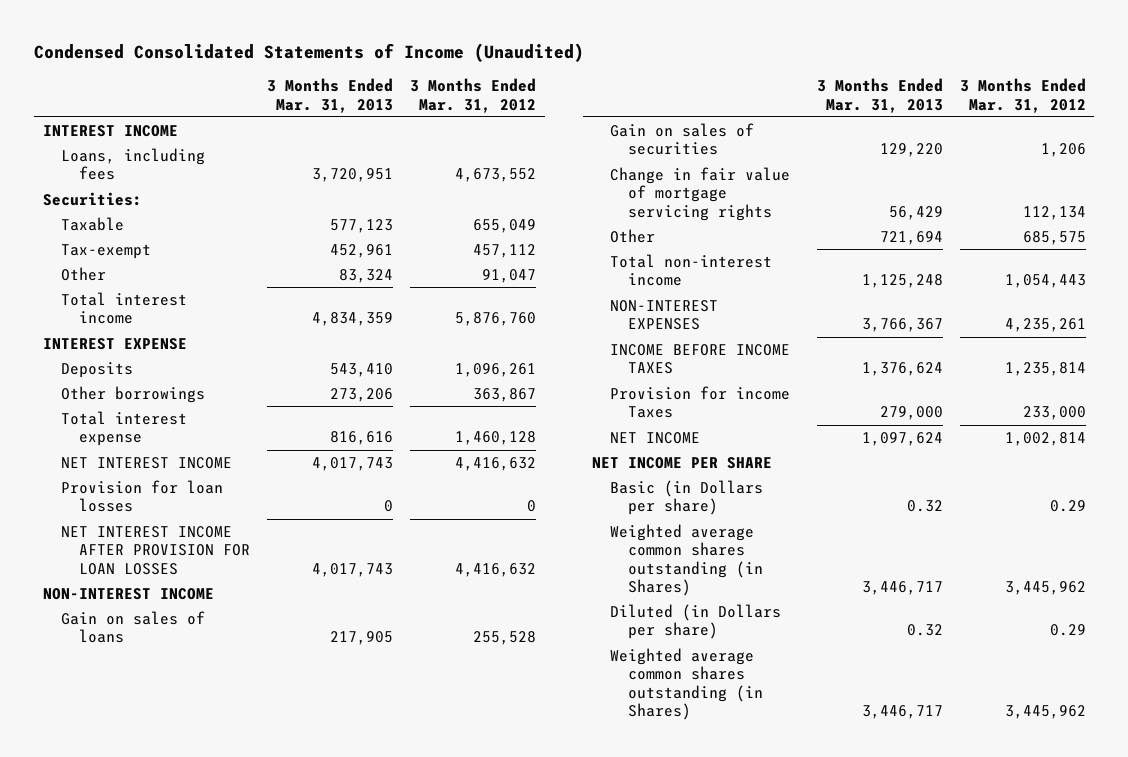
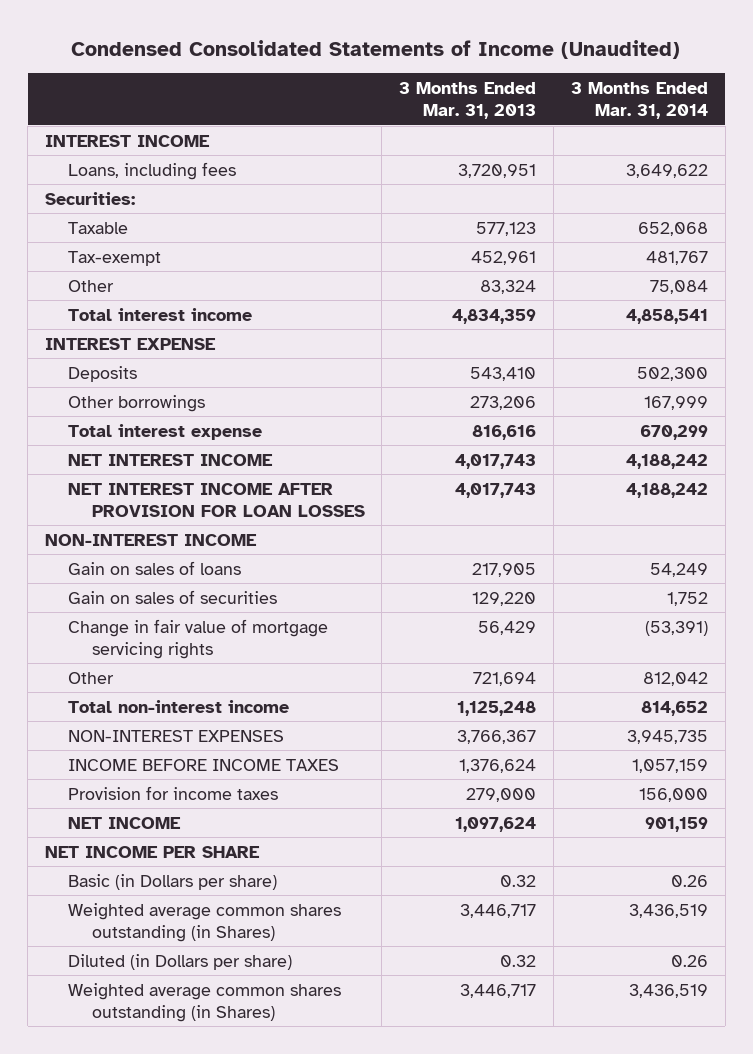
- | 3 Months Ended Mar. 31, 2013 | 3 Months Ended Mar. 31, 2012
+ | 3 Months Ended Mar. 31, 2013 | 3 Months Ended Mar. 31, 2014
- Provision for loan losses | 0 | 0
- Provision for income Taxes | 279,000 | 233,000
+ Provision for income taxes | 279,000 | 156,000

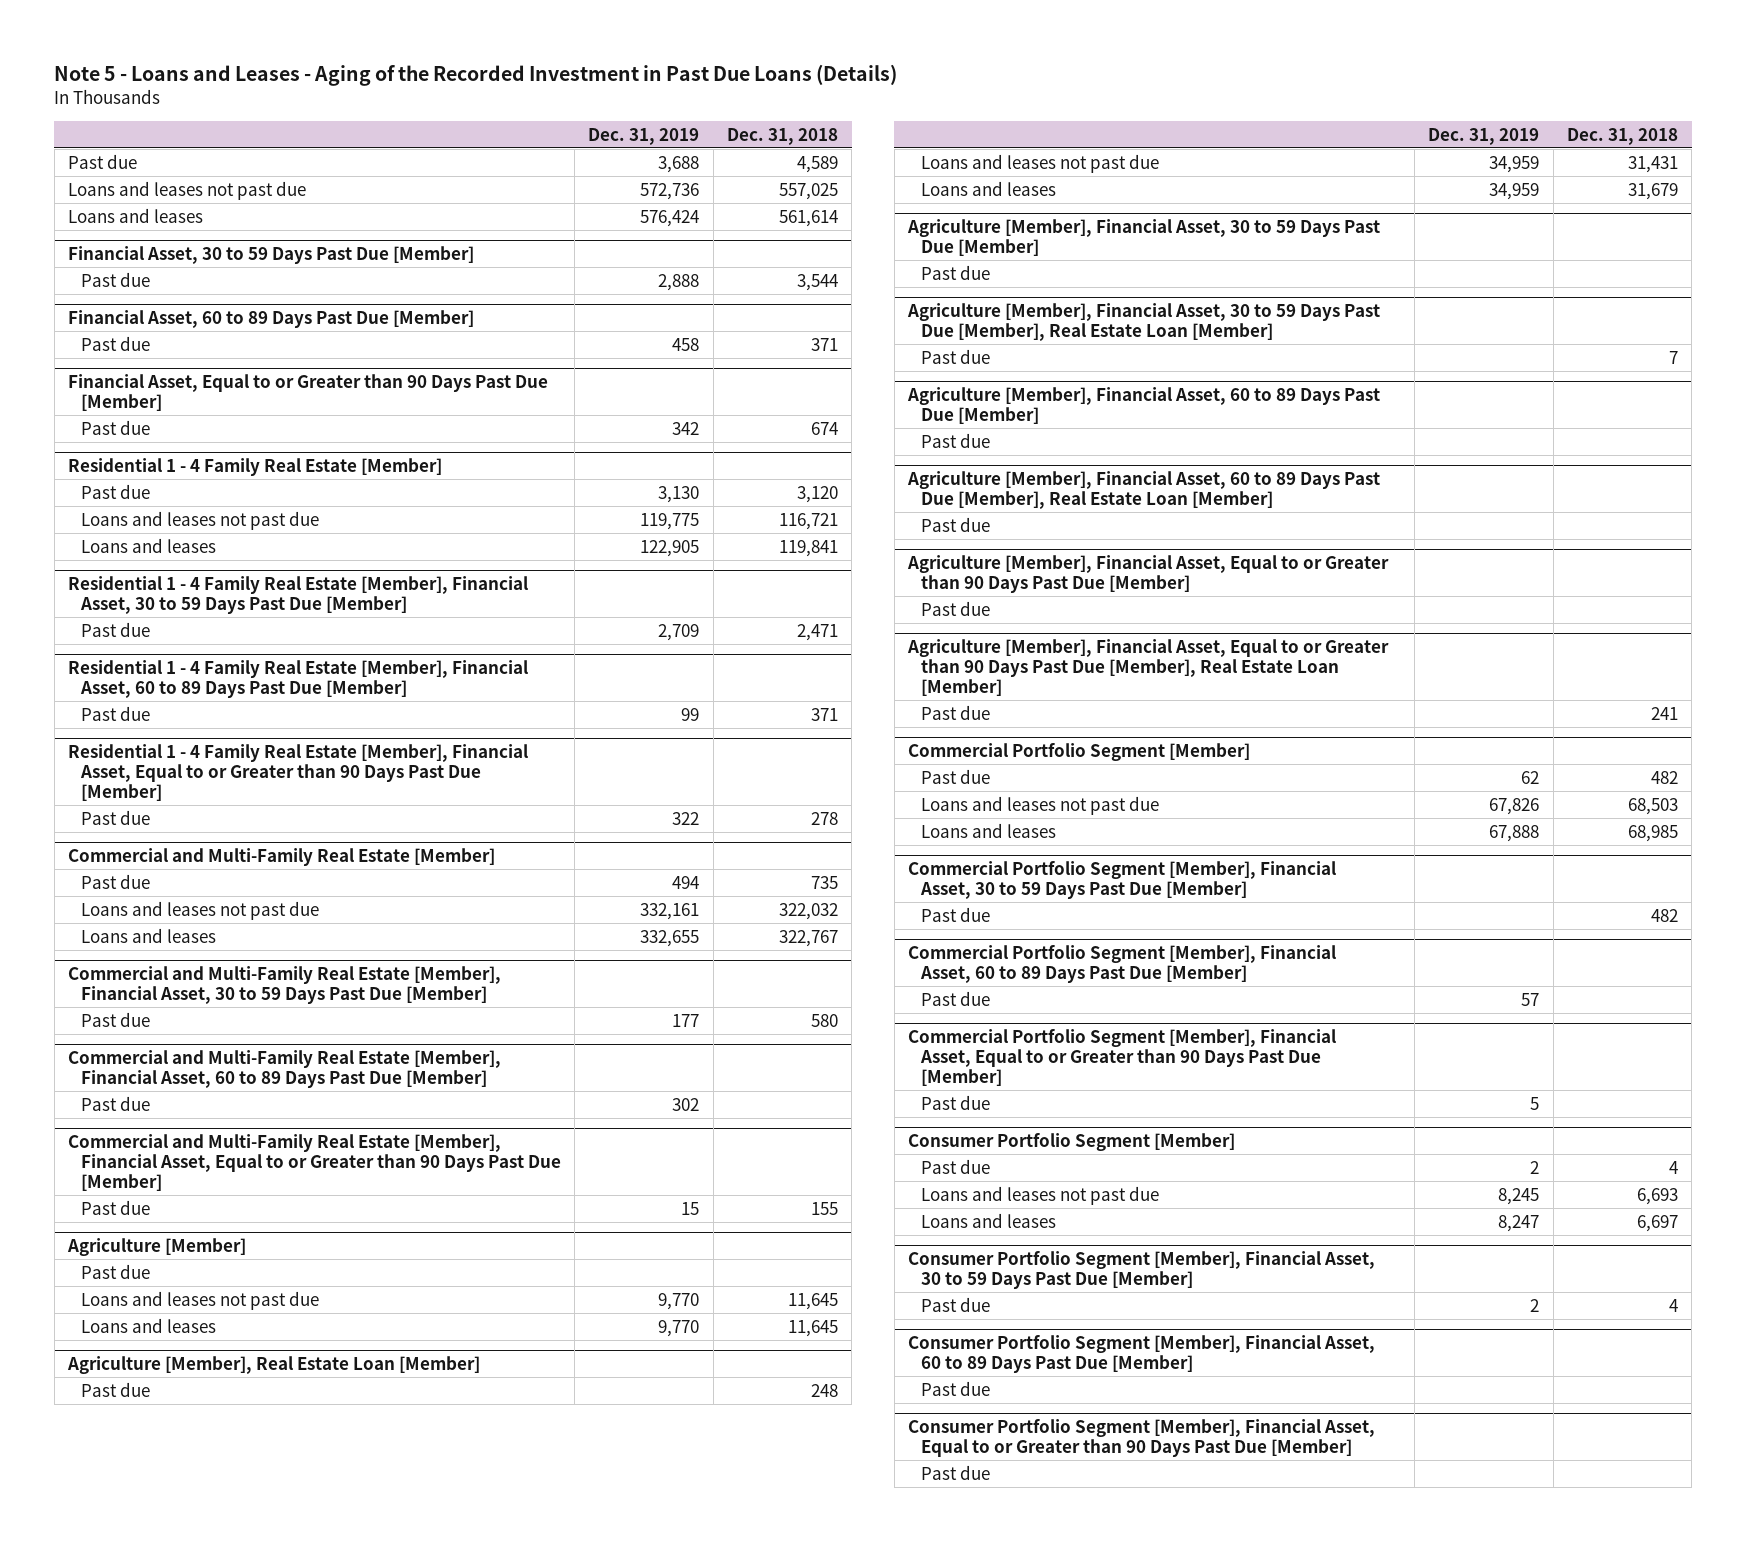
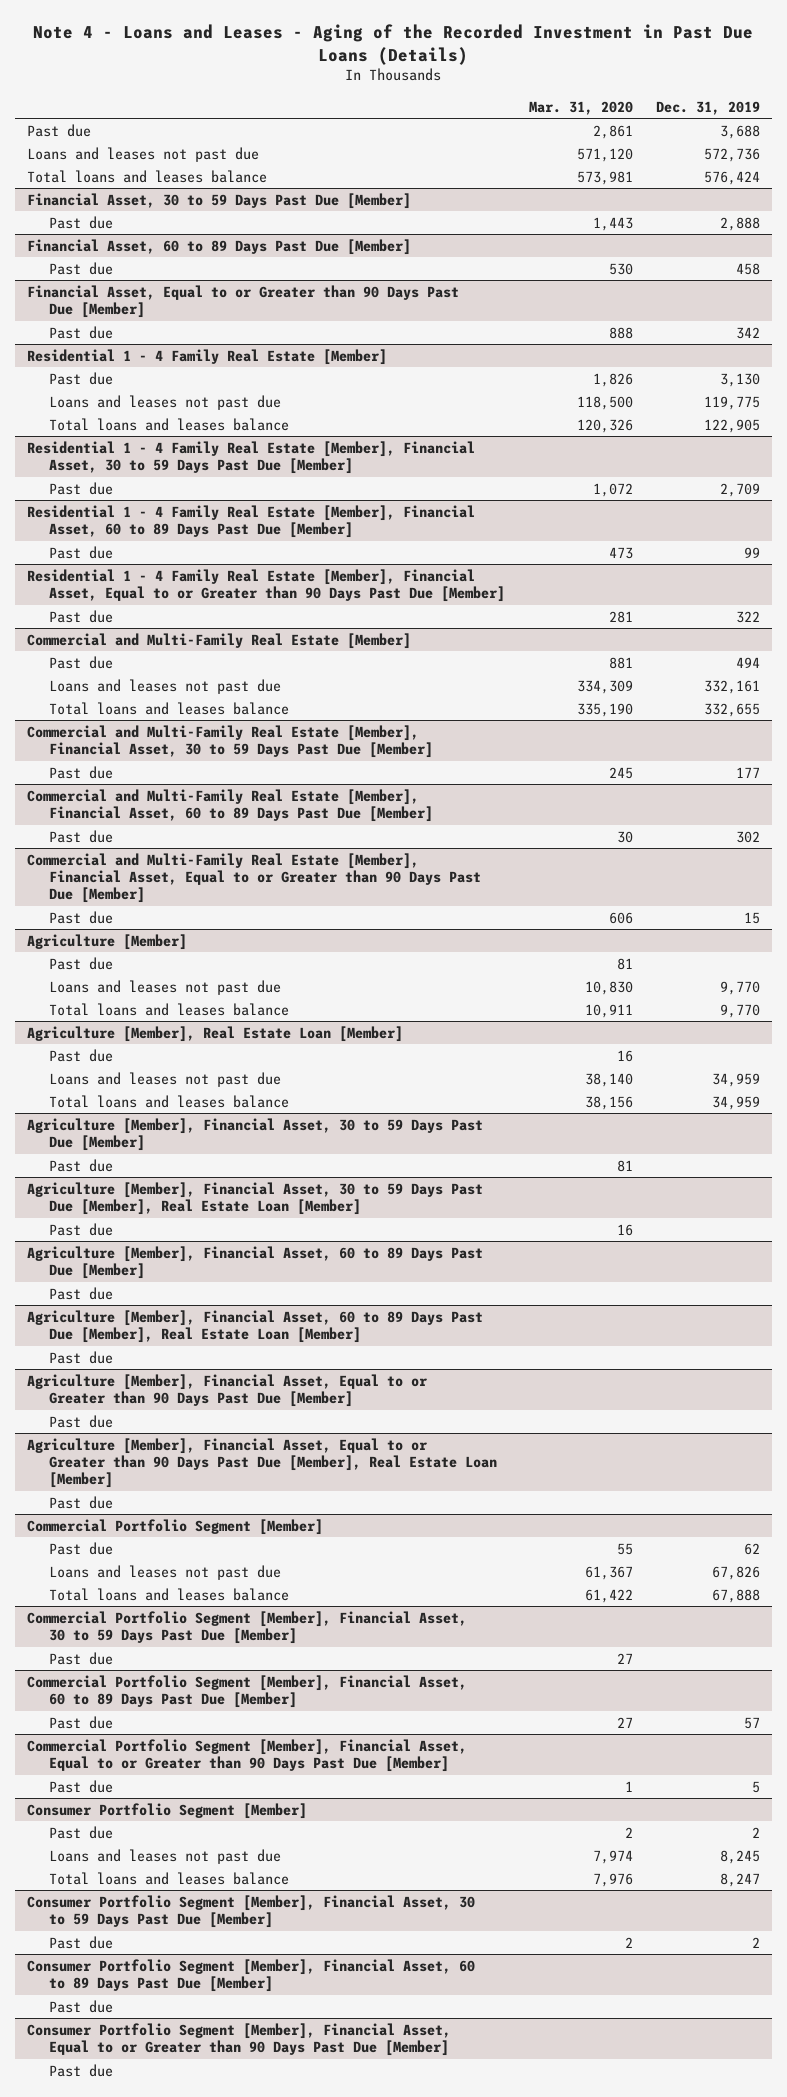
- Note 5 - Loans and Leases - Aging of the Recorded Investment in Past Due Loans (Details)
+ Note 4 - Loans and Leases - Aging of the Recorded Investment in Past Due Loans (Details)
- | Dec. 31, 2019 | Dec. 31, 2018
+ | Mar. 31, 2020 | Dec. 31, 2019
- Loans and leases | 576,424 | 561,614
+ Total loans and leases balance | 573,981 | 576,424
@ Residential 1 - 4 Family Real Estate [Member]
- Loans and leases | 122,905 | 119,841
+ Total loans and leases balance | 120,326 | 122,905
@ Commercial and Multi-Family Real Estate [Member]
- Loans and leases | 332,655 | 322,767
+ Total loans and leases balance | 335,190 | 332,655
@ Agriculture [Member]
- Loans and leases | 9,770 | 11,645
+ Total loans and leases balance | 10,911 | 9,770
@ Agriculture [Member], Real Estate Loan [Member]
- Loans and leases | 34,959 | 31,679
+ Total loans and leases balance | 38,156 | 34,959
@ Commercial Portfolio Segment [Member]
- Loans and leases | 67,888 | 68,985
+ Total loans and leases balance | 61,422 | 67,888
@ Consumer Portfolio Segment [Member]
- Loans and leases | 8,247 | 6,697
+ Total loans and leases balance | 7,976 | 8,247

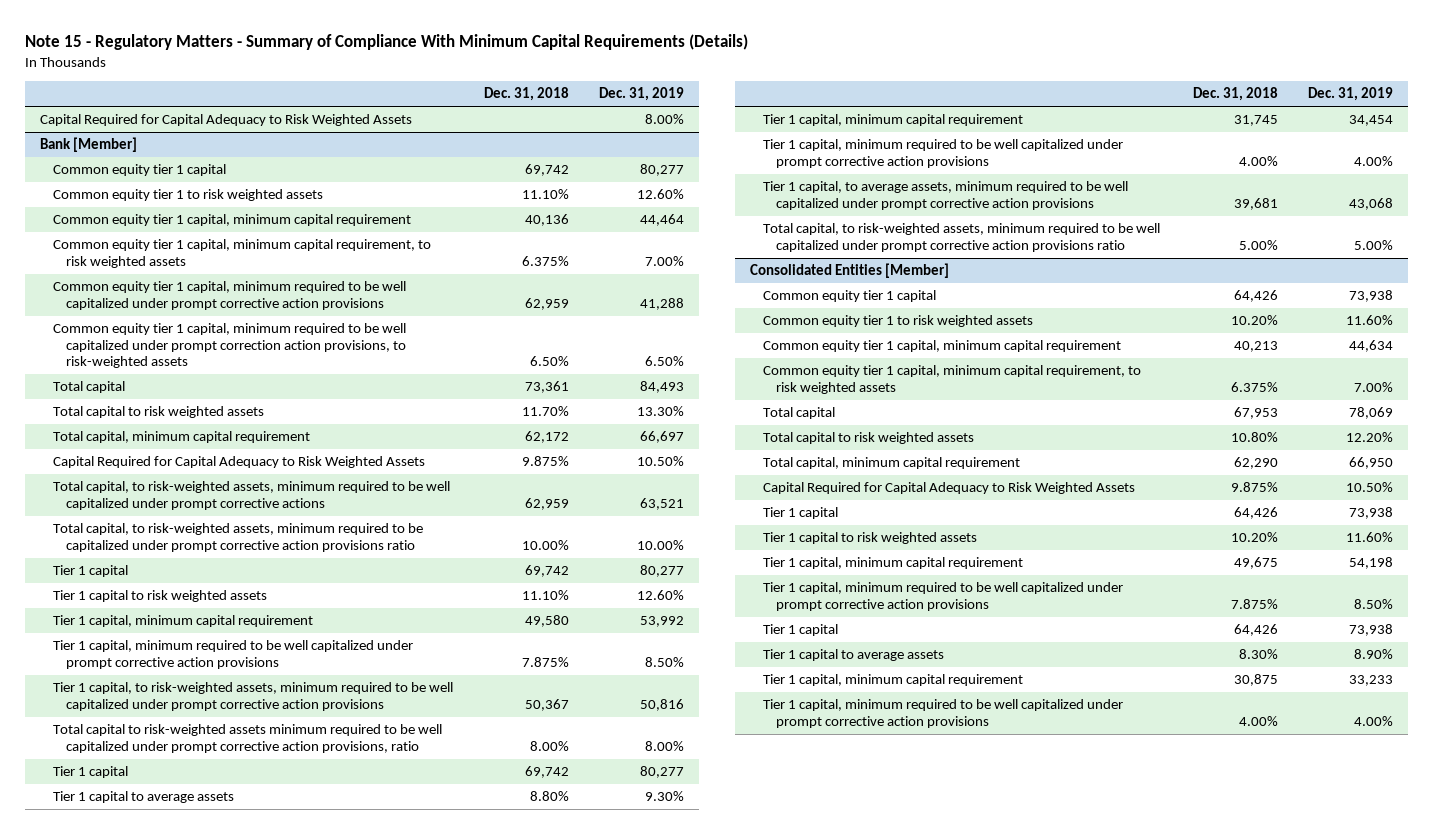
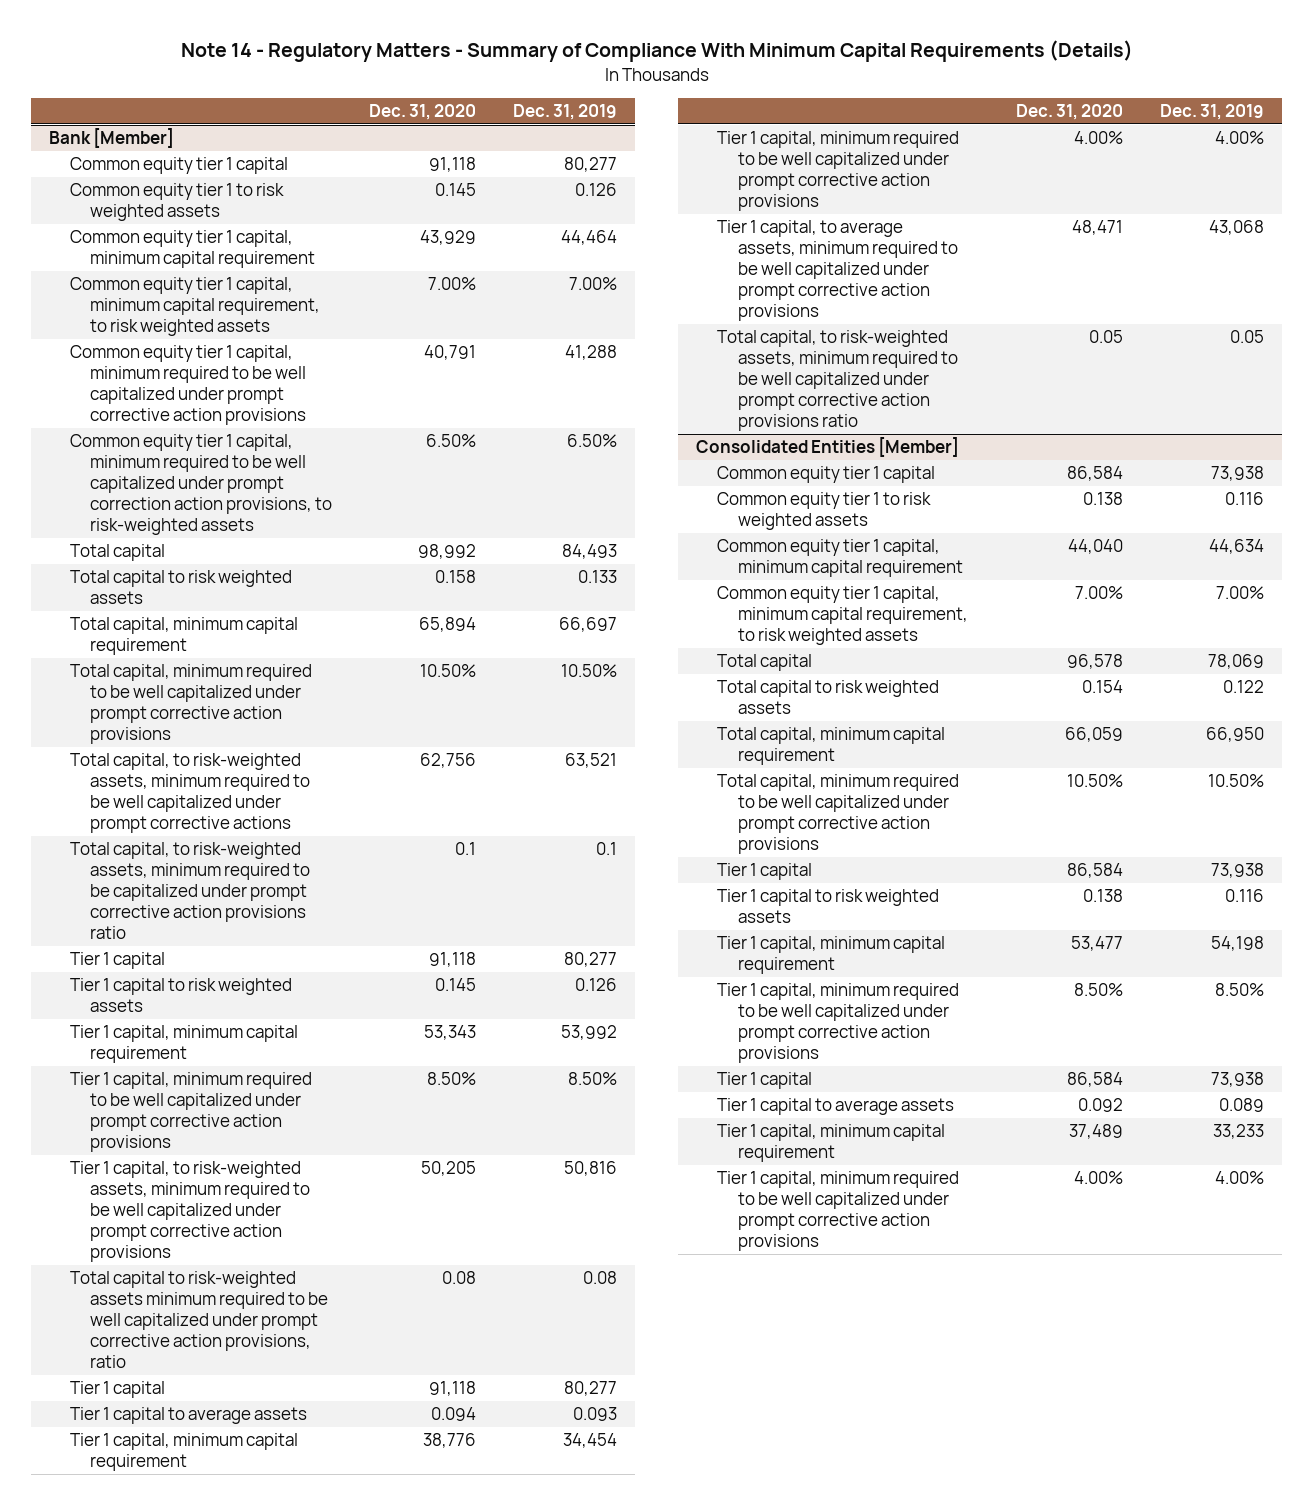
- Note 15 - Regulatory Matters - Summary of Compliance With Minimum Capital Requirements (Details)
+ Note 14 - Regulatory Matters - Summary of Compliance With Minimum Capital Requirements (Details)
- | Dec. 31, 2018 | Dec. 31, 2019
+ | Dec. 31, 2020 | Dec. 31, 2019
- Capital Required for Capital Adequacy to Risk Weighted Assets | | 8.00%
@ Bank [Member]
- Common equity tier 1 to risk weighted assets | 11.10% | 12.60%
+ Common equity tier 1 to risk weighted assets | 0.145 | 0.126
- Total capital to risk weighted assets | 11.70% | 13.30%
+ Total capital to risk weighted assets | 0.158 | 0.133
- Capital Required for Capital Adequacy to Risk Weighted Assets | 9.875% | 10.50%
+ Total capital, minimum required to be well capitalized under prompt corrective action provisions | 10.50% | 10.50%
- Total capital, to risk-weighted assets, minimum required to be capitalized under prompt corrective action provisions ratio | 10.00% | 10.00%
+ Total capital, to risk-weighted assets, minimum required to be capitalized under prompt corrective action provisions ratio | 0.1 | 0.1
- Tier 1 capital to risk weighted assets | 11.10% | 12.60%
+ Tier 1 capital to risk weighted assets | 0.145 | 0.126
- Total capital to risk-weighted assets minimum required to be well capitalized under prompt corrective action provisions, ratio | 8.00% | 8.00%
+ Total capital to risk-weighted assets minimum required to be well capitalized under prompt corrective action provisions, ratio | 0.08 | 0.08
- Tier 1 capital to average assets | 8.80% | 9.30%
+ Tier 1 capital to average assets | 0.094 | 0.093
- Total capital, to risk-weighted assets, minimum required to be well capitalized under prompt corrective action provisions ratio | 5.00% | 5.00%
+ Total capital, to risk-weighted assets, minimum required to be well capitalized under prompt corrective action provisions ratio | 0.05 | 0.05
@ Consolidated Entities [Member]
- Common equity tier 1 to risk weighted assets | 10.20% | 11.60%
+ Common equity tier 1 to risk weighted assets | 0.138 | 0.116
- Total capital to risk weighted assets | 10.80% | 12.20%
+ Total capital to risk weighted assets | 0.154 | 0.122
- Capital Required for Capital Adequacy to Risk Weighted Assets | 9.875% | 10.50%
+ Total capital, minimum required to be well capitalized under prompt corrective action provisions | 10.50% | 10.50%
- Tier 1 capital to risk weighted assets | 10.20% | 11.60%
+ Tier 1 capital to risk weighted assets | 0.138 | 0.116
- Tier 1 capital to average assets | 8.30% | 8.90%
+ Tier 1 capital to average assets | 0.092 | 0.089

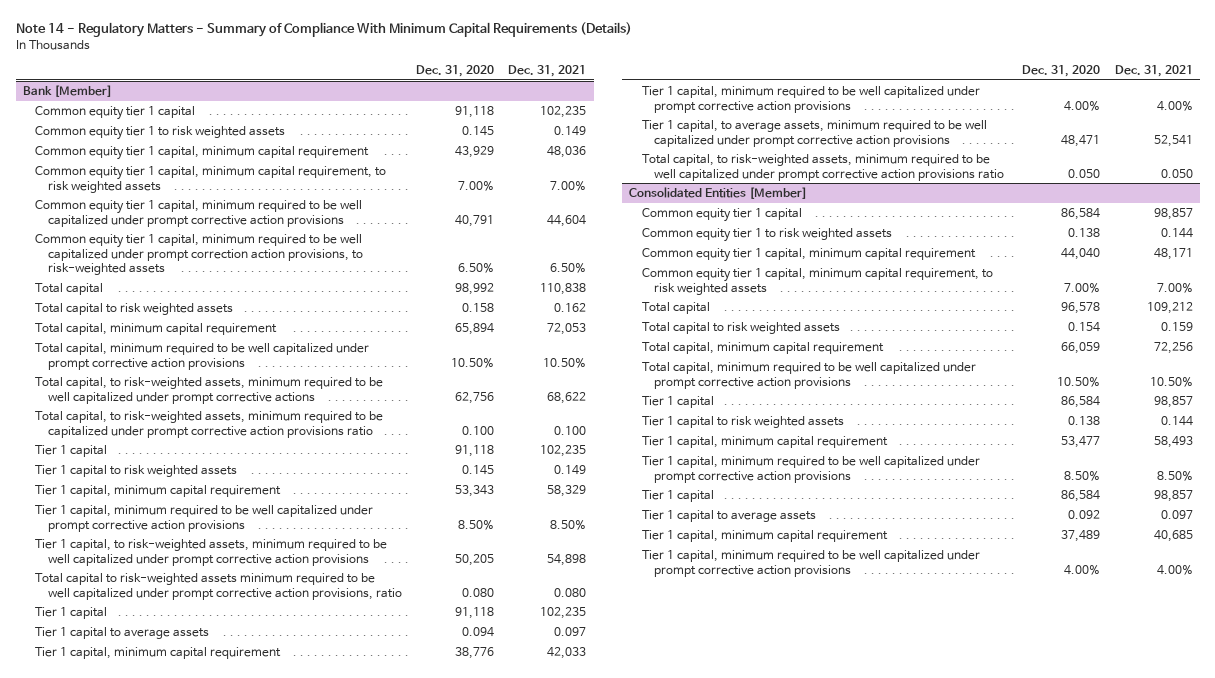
- | Dec. 31, 2020 | Dec. 31, 2019
+ | Dec. 31, 2020 | Dec. 31, 2021
@ Bank [Member]
- Total capital, to risk-weighted assets, minimum required to be capitalized under prompt corrective action provisions ratio | 0.1 | 0.1
+ Total capital, to risk-weighted assets, minimum required to be capitalized under prompt corrective action provisions ratio | 0.100 | 0.100
- Total capital to risk-weighted assets minimum required to be well capitalized under prompt corrective action provisions, ratio | 0.08 | 0.08
+ Total capital to risk-weighted assets minimum required to be well capitalized under prompt corrective action provisions, ratio | 0.080 | 0.080
- Total capital, to risk-weighted assets, minimum required to be well capitalized under prompt corrective action provisions ratio | 0.05 | 0.05
+ Total capital, to risk-weighted assets, minimum required to be well capitalized under prompt corrective action provisions ratio | 0.050 | 0.050

